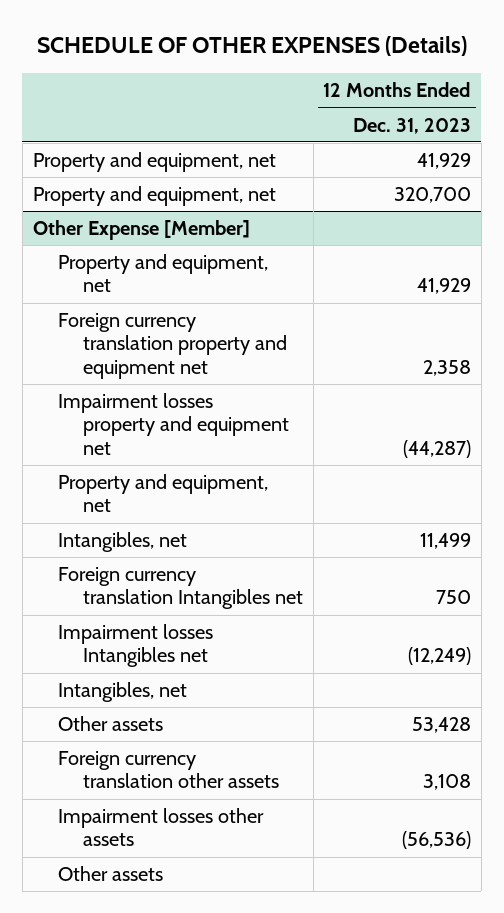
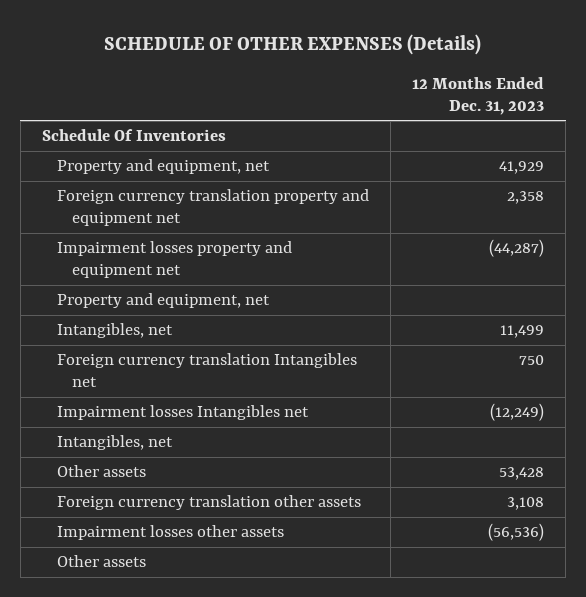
- Property and equipment, net | 41,929
- Property and equipment, net | 320,700
- Other Expense [Member]
+ Schedule Of Inventories

